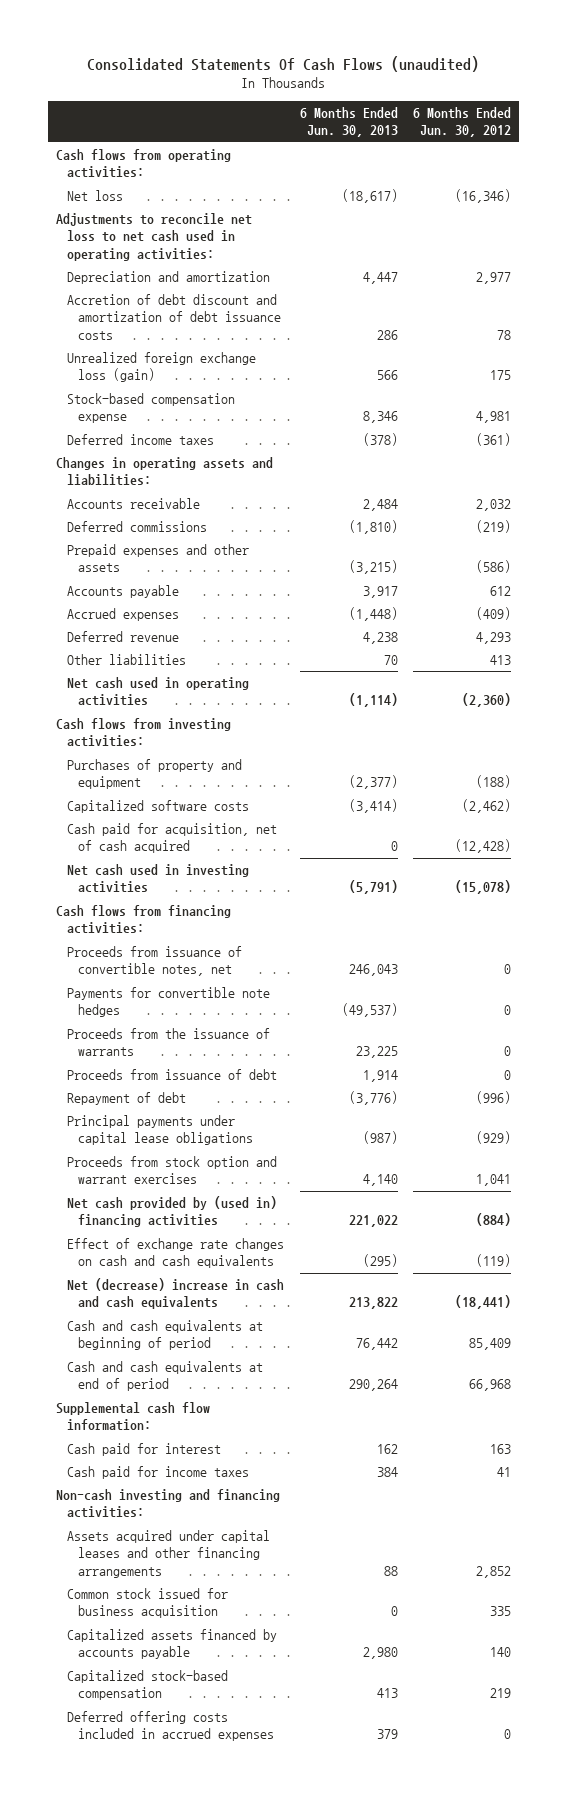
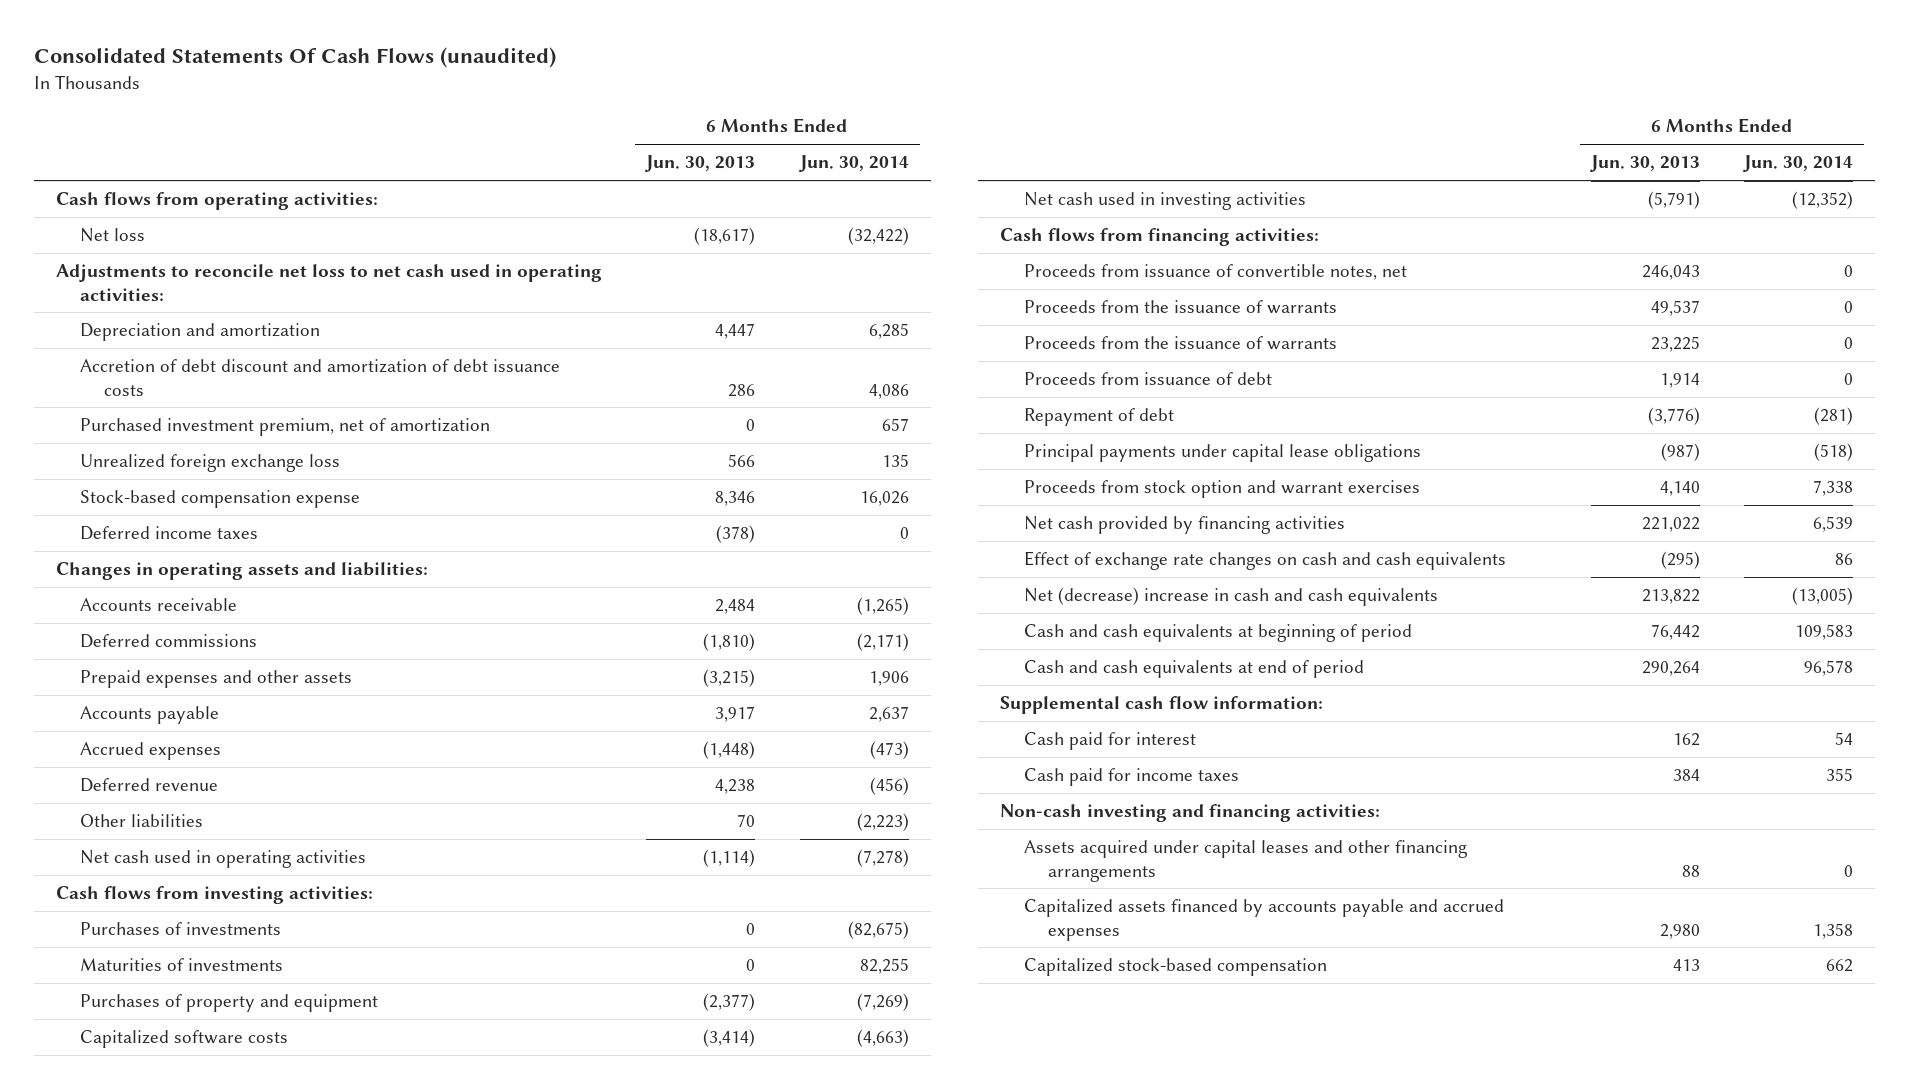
- | 6 Months Ended Jun. 30, 2013 | 6 Months Ended Jun. 30, 2012
+ | 6 Months Ended Jun. 30, 2013 | 6 Months Ended Jun. 30, 2014
- Unrealized foreign exchange loss (gain) | 566 | 175
+ Purchased investment premium, net of amortization | 0 | 657
+ Unrealized foreign exchange loss | 566 | 135
+ Purchases of investments | 0 | (82,675)
+ Maturities of investments | 0 | 82,255
- Cash paid for acquisition, net of cash acquired | 0 | (12,428)
- Payments for convertible note hedges | (49,537) | 0
+ Proceeds from the issuance of warrants | 49,537 | 0
- Net cash provided by (used in) financing activities | 221,022 | (884)
+ Net cash provided by financing activities | 221,022 | 6,539
- Common stock issued for business acquisition | 0 | 335
- Capitalized assets financed by accounts payable | 2,980 | 140
+ Capitalized assets financed by accounts payable and accrued expenses | 2,980 | 1,358
- Deferred offering costs included in accrued expenses | 379 | 0

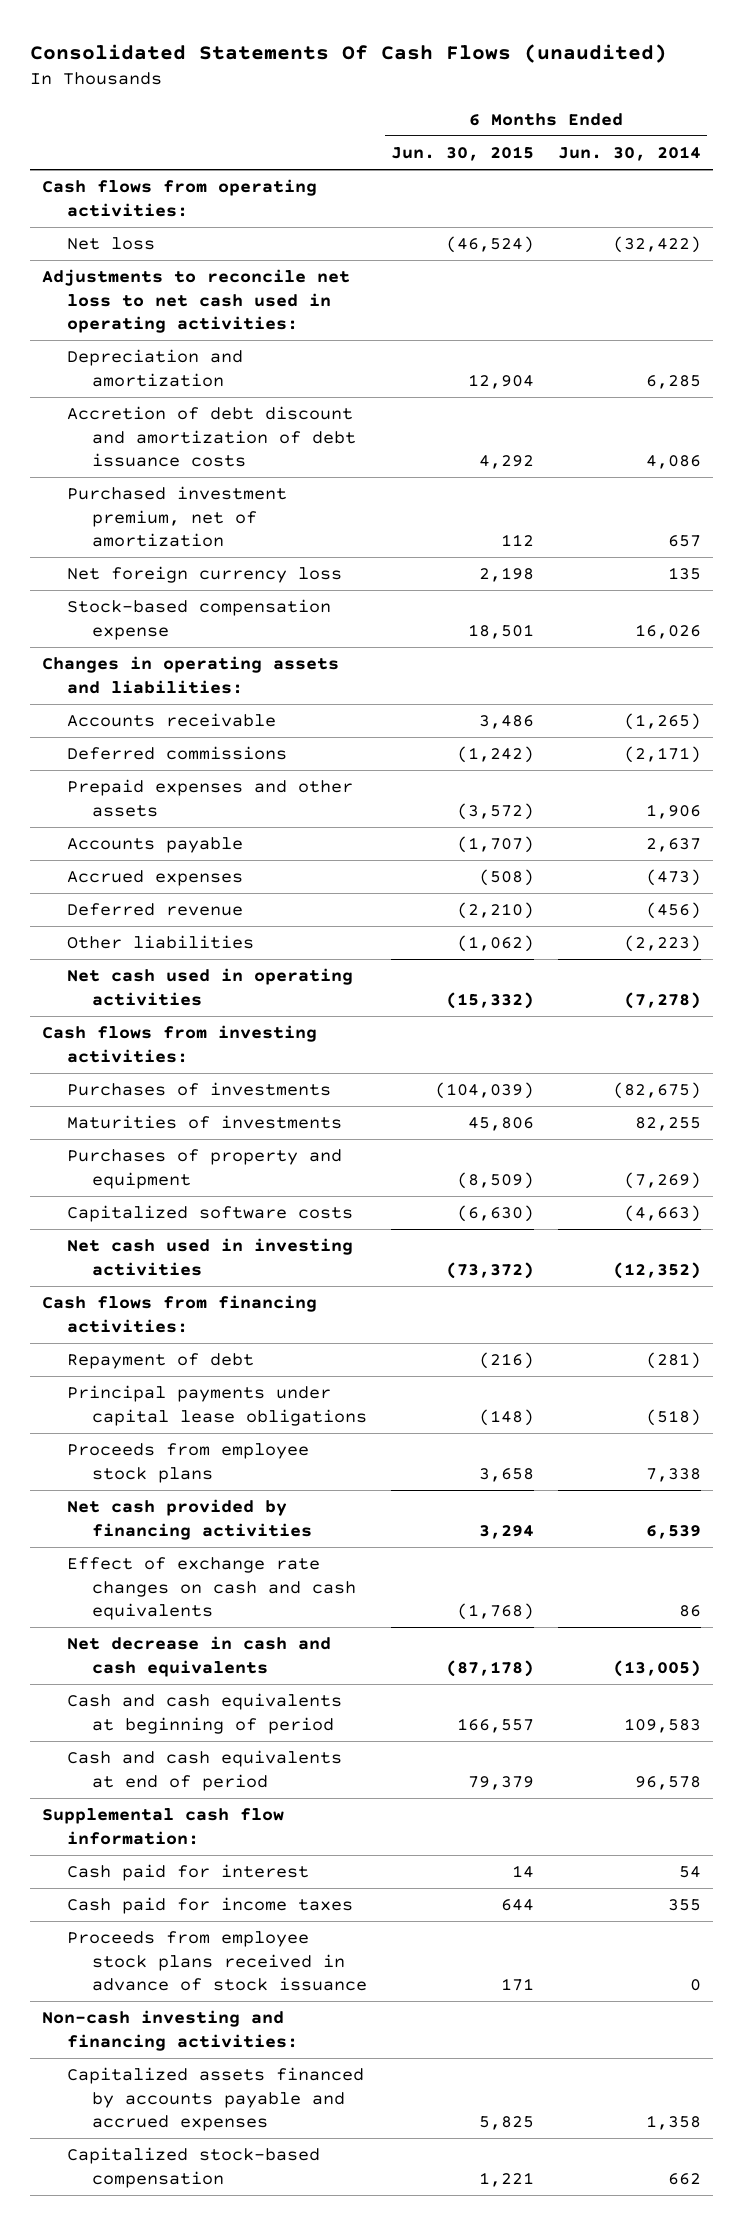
- | 6 Months Ended Jun. 30, 2013 | 6 Months Ended Jun. 30, 2014
+ | 6 Months Ended Jun. 30, 2015 | 6 Months Ended Jun. 30, 2014
- Unrealized foreign exchange loss | 566 | 135
+ Net foreign currency loss | 2,198 | 135
- Deferred income taxes | (378) | 0
- Proceeds from issuance of convertible notes, net | 246,043 | 0
- Proceeds from the issuance of warrants | 49,537 | 0
- Proceeds from the issuance of warrants | 23,225 | 0
- Proceeds from issuance of debt | 1,914 | 0
- Proceeds from stock option and warrant exercises | 4,140 | 7,338
+ Proceeds from employee stock plans | 3,658 | 7,338
- Net (decrease) increase in cash and cash equivalents | 213,822 | (13,005)
+ Net decrease in cash and cash equivalents | (87,178) | (13,005)
+ Proceeds from employee stock plans received in advance of stock issuance | 171 | 0
- Assets acquired under capital leases and other financing arrangements | 88 | 0

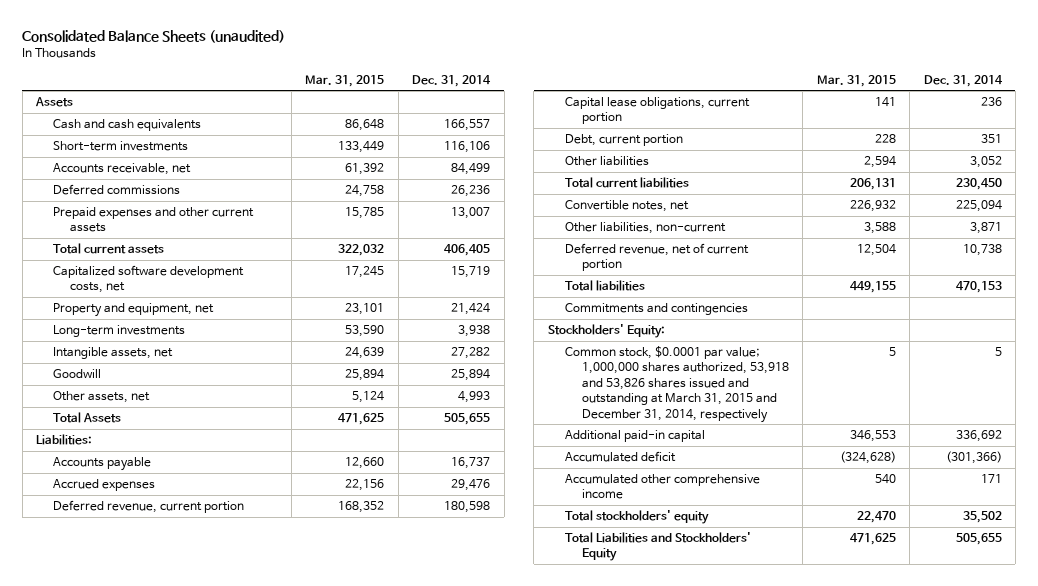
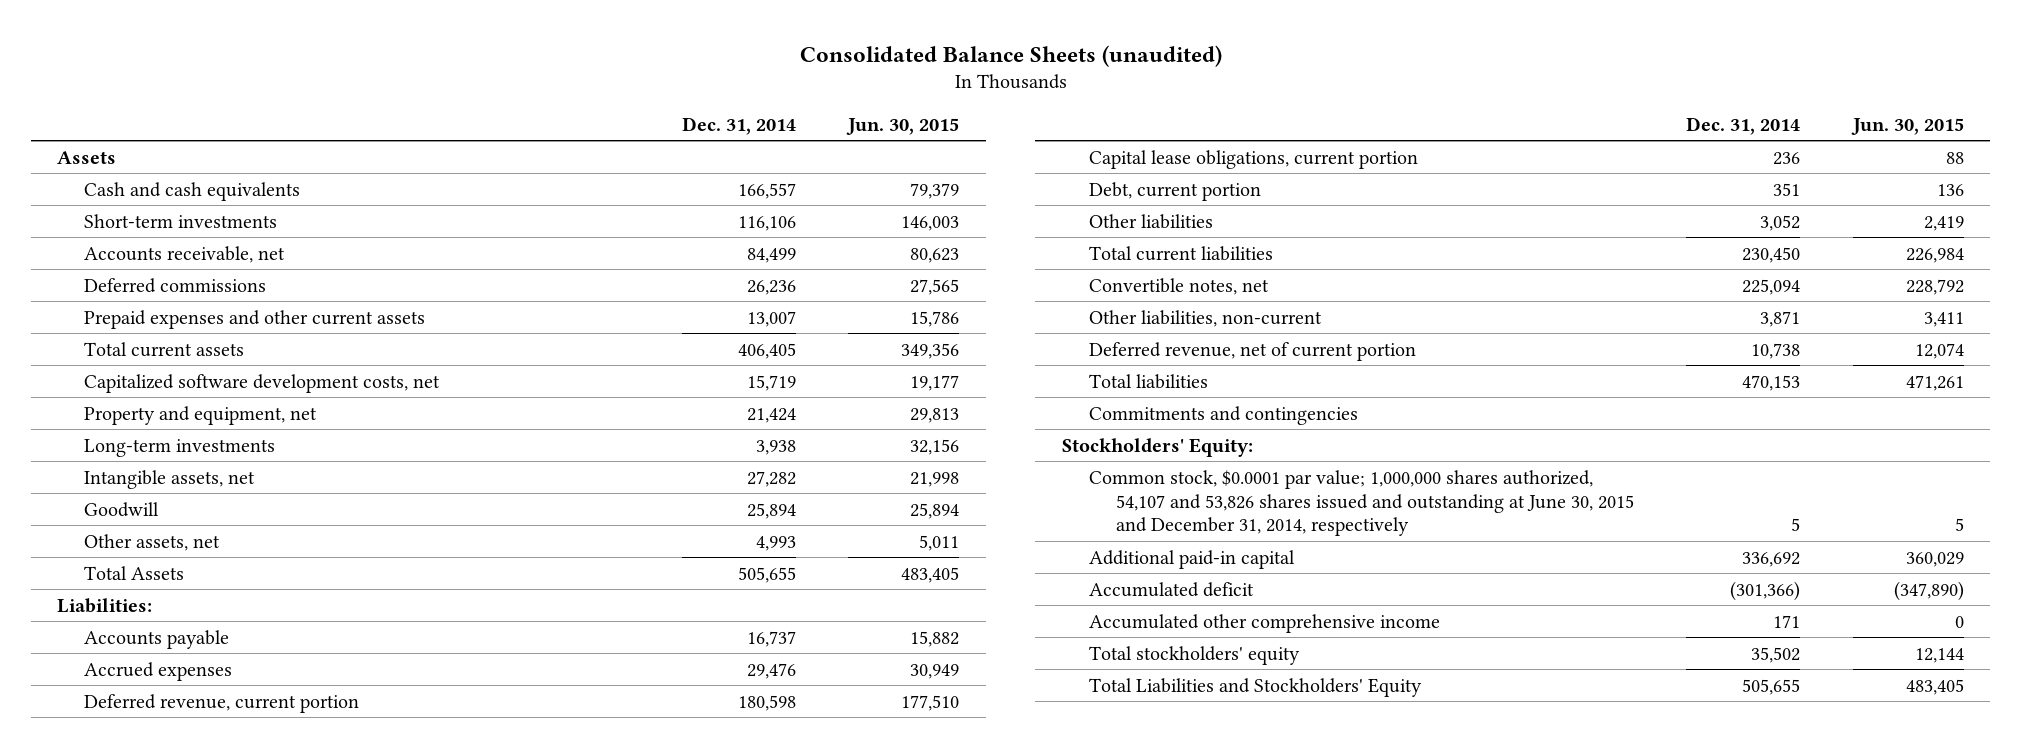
- | Mar. 31, 2015 | Dec. 31, 2014
+ | Dec. 31, 2014 | Jun. 30, 2015
- Common stock, $0.0001 par value; 1,000,000 shares authorized, 53,918 and 53,826 shares issued and outstanding at March 31, 2015 and December 31, 2014, respectively | 5 | 5
+ Common stock, $0.0001 par value; 1,000,000 shares authorized, 54,107 and 53,826 shares issued and outstanding at June 30, 2015 and December 31, 2014, respectively | 5 | 5

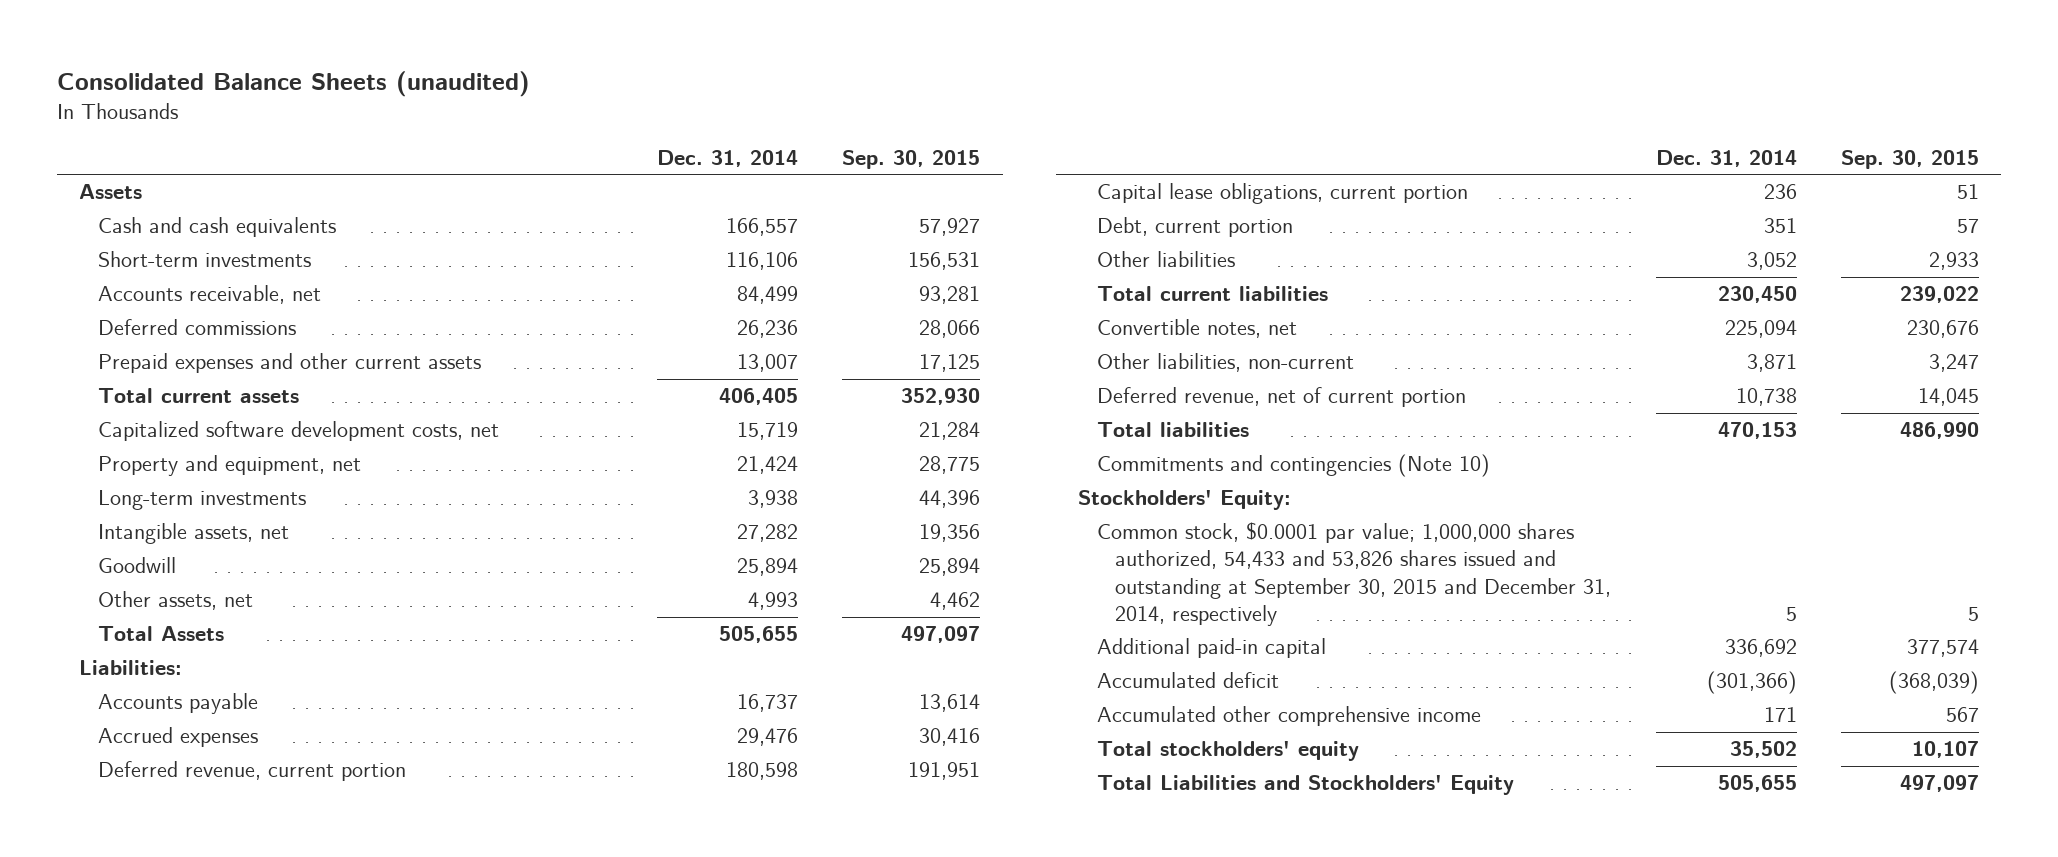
- | Dec. 31, 2014 | Jun. 30, 2015
+ | Dec. 31, 2014 | Sep. 30, 2015
- Commitments and contingencies
+ Commitments and contingencies (Note 10)
- Common stock, $0.0001 par value; 1,000,000 shares authorized, 54,107 and 53,826 shares issued and outstanding at June 30, 2015 and December 31, 2014, respectively | 5 | 5
+ Common stock, $0.0001 par value; 1,000,000 shares authorized, 54,433 and 53,826 shares issued and outstanding at September 30, 2015 and December 31, 2014, respectively | 5 | 5

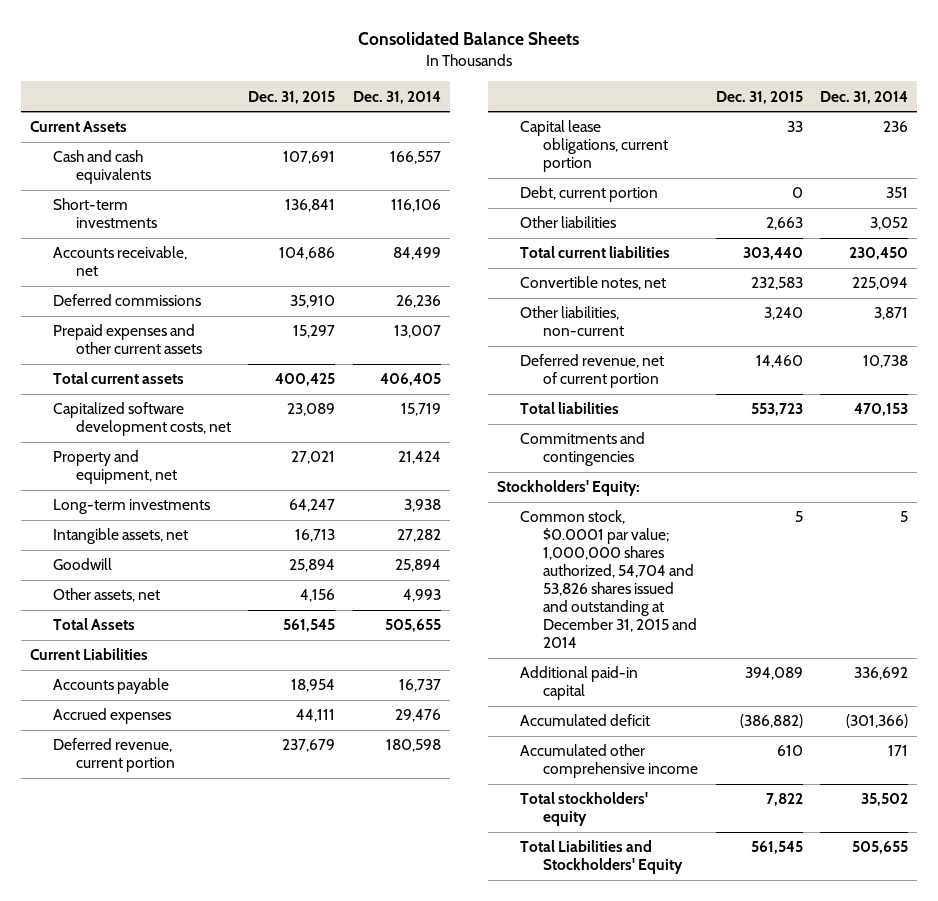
- Consolidated Balance Sheets (unaudited)
+ Consolidated Balance Sheets
- | Dec. 31, 2014 | Sep. 30, 2015
+ | Dec. 31, 2015 | Dec. 31, 2014
- Assets
+ Current Assets
- Liabilities:
+ Current Liabilities
- Commitments and contingencies (Note 10)
+ Commitments and contingencies
- Common stock, $0.0001 par value; 1,000,000 shares authorized, 54,433 and 53,826 shares issued and outstanding at September 30, 2015 and December 31, 2014, respectively | 5 | 5
+ Common stock, $0.0001 par value; 1,000,000 shares authorized, 54,704 and 53,826 shares issued and outstanding at December 31, 2015 and 2014 | 5 | 5

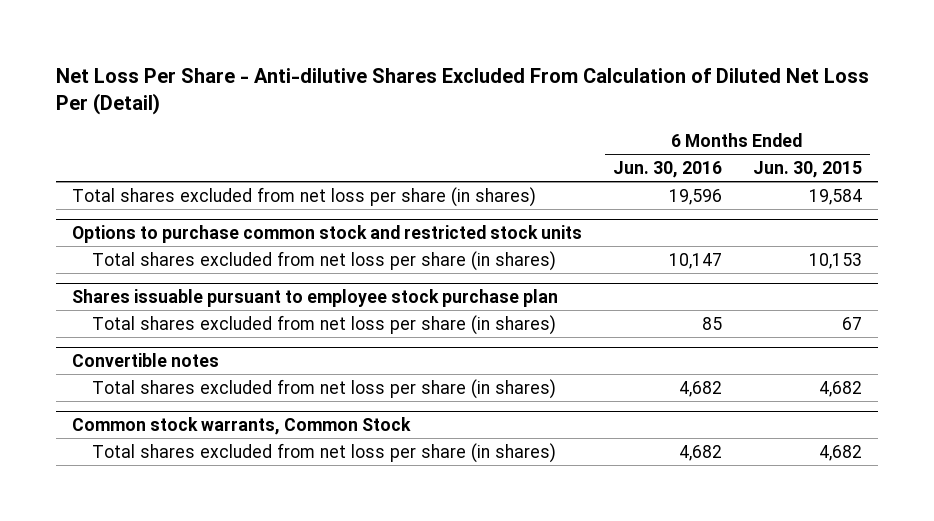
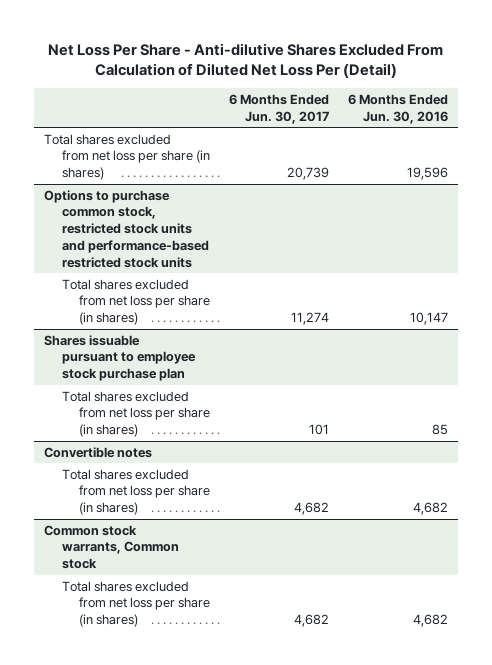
- | 6 Months Ended Jun. 30, 2016 | 6 Months Ended Jun. 30, 2015
+ | 6 Months Ended Jun. 30, 2017 | 6 Months Ended Jun. 30, 2016
- Options to purchase common stock and restricted stock units
+ Options to purchase common stock, restricted stock units and performance-based restricted stock units
- Common stock warrants, Common Stock
+ Common stock warrants, Common stock

